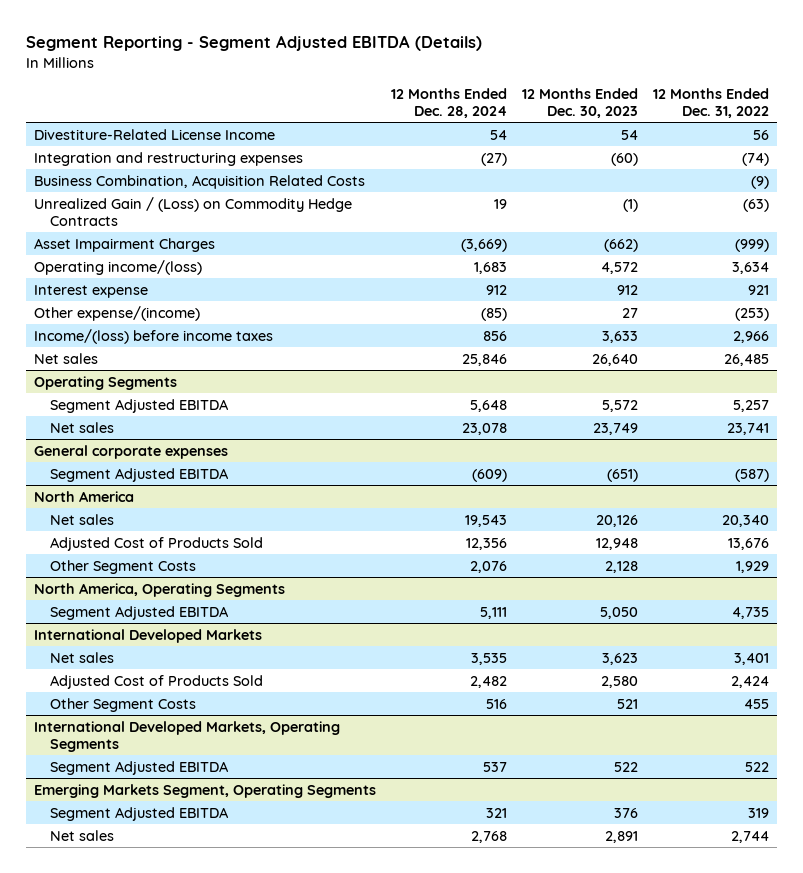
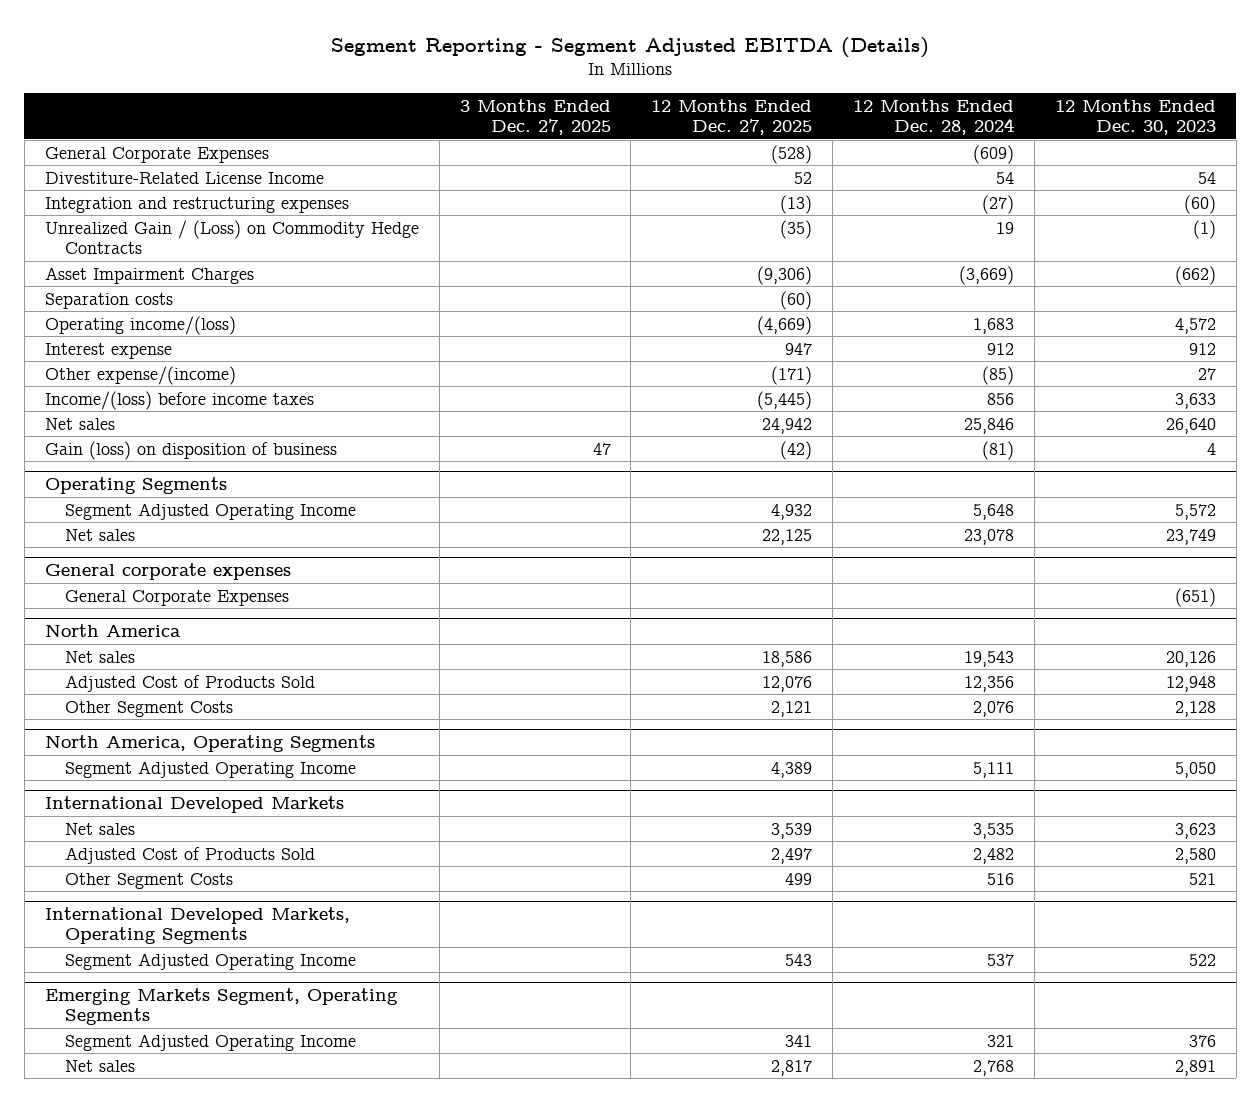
- | 12 Months Ended Dec. 28, 2024 | 12 Months Ended Dec. 30, 2023 | 12 Months Ended Dec. 31, 2022
+ | 3 Months Ended Dec. 27, 2025 | 12 Months Ended Dec. 27, 2025 | 12 Months Ended Dec. 28, 2024 | 12 Months Ended Dec. 30, 2023
+ General Corporate Expenses | | (528) | (609) |
- Business Combination, Acquisition Related Costs | | | (9)
+ Separation costs | | (60) | |
+ Gain (loss) on disposition of business | 47 | (42) | (81) | 4
@ Operating Segments
- Segment Adjusted EBITDA | 5,648 | 5,572 | 5,257
+ Segment Adjusted Operating Income | | 4,932 | 5,648 | 5,572
@ General corporate expenses
- Segment Adjusted EBITDA | (609) | (651) | (587)
+ General Corporate Expenses | | | | (651)
@ North America, Operating Segments
- Segment Adjusted EBITDA | 5,111 | 5,050 | 4,735
+ Segment Adjusted Operating Income | | 4,389 | 5,111 | 5,050
@ International Developed Markets, Operating Segments
- Segment Adjusted EBITDA | 537 | 522 | 522
+ Segment Adjusted Operating Income | | 543 | 537 | 522
@ Emerging Markets Segment, Operating Segments
- Segment Adjusted EBITDA | 321 | 376 | 319
+ Segment Adjusted Operating Income | | 341 | 321 | 376

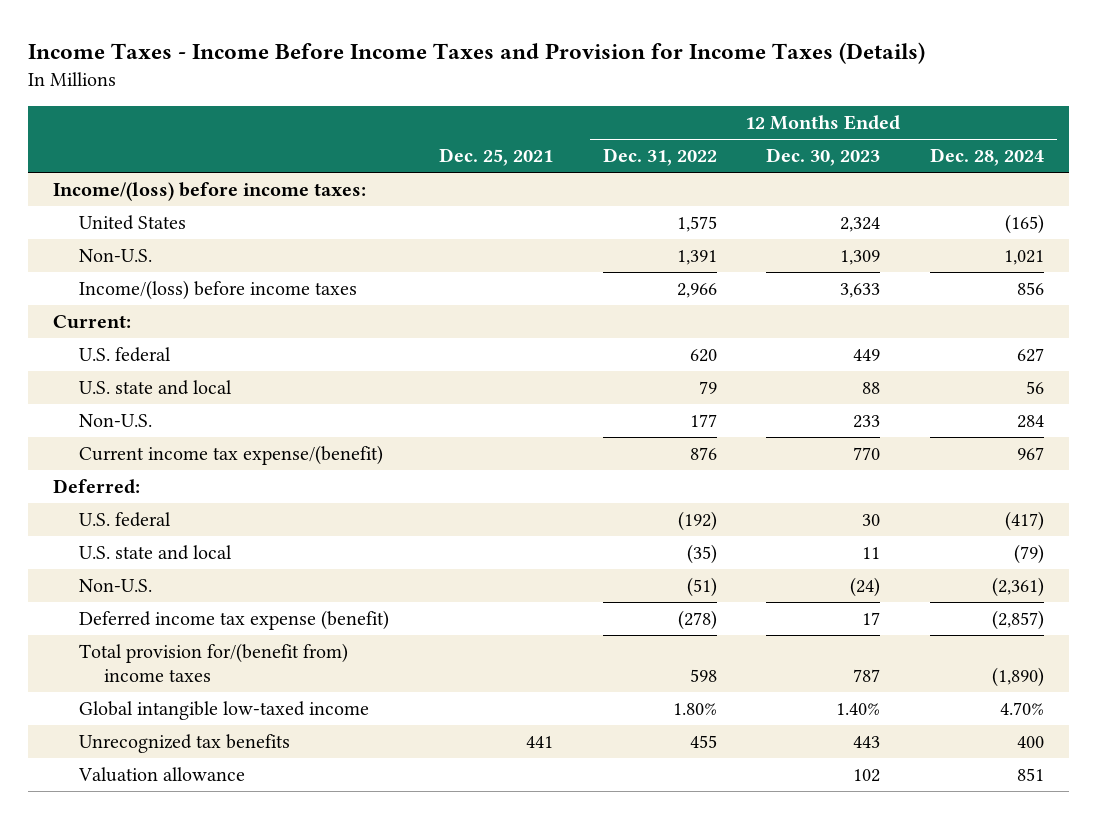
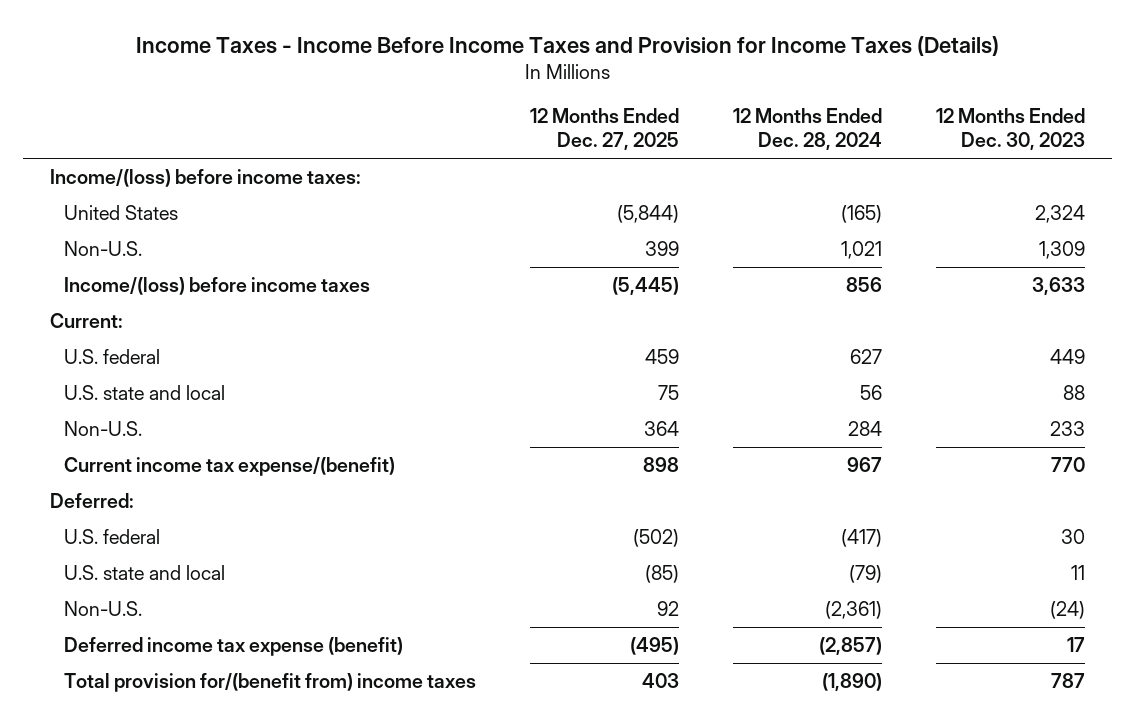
- | Dec. 25, 2021 | 12 Months Ended Dec. 31, 2022 | 12 Months Ended Dec. 30, 2023 | 12 Months Ended Dec. 28, 2024
+ | 12 Months Ended Dec. 27, 2025 | 12 Months Ended Dec. 28, 2024 | 12 Months Ended Dec. 30, 2023
- Global intangible low-taxed income | | 1.80% | 1.40% | 4.70%
- Unrecognized tax benefits | 441 | 455 | 443 | 400
- Valuation allowance | | | 102 | 851

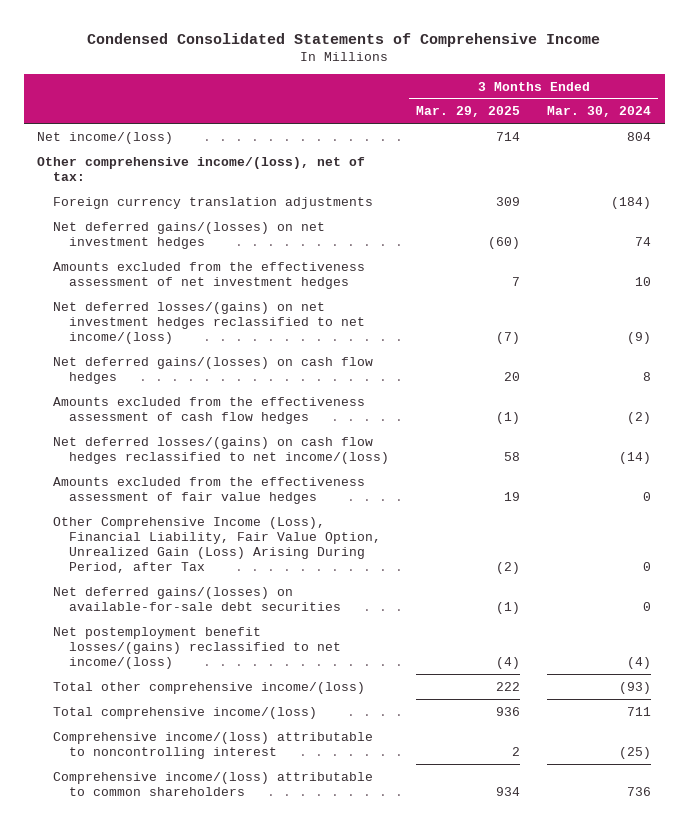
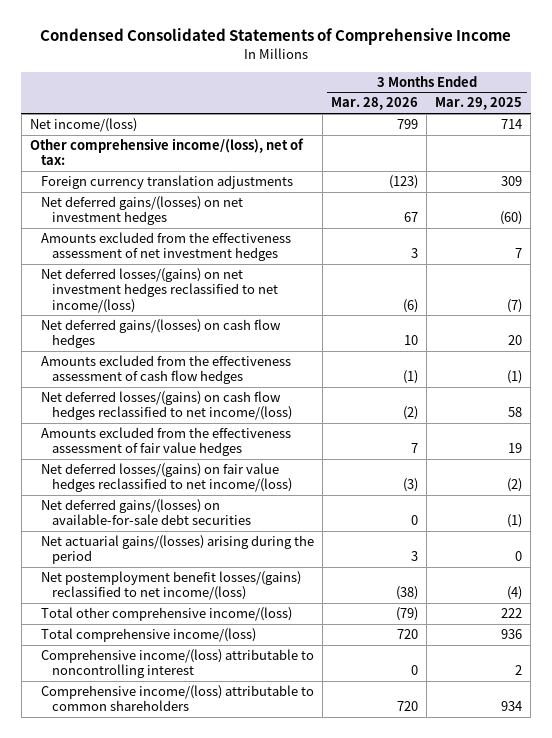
- | 3 Months Ended Mar. 29, 2025 | 3 Months Ended Mar. 30, 2024
+ | 3 Months Ended Mar. 28, 2026 | 3 Months Ended Mar. 29, 2025
- Other Comprehensive Income (Loss), Financial Liability, Fair Value Option, Unrealized Gain (Loss) Arising During Period, after Tax | (2) | 0
+ Net deferred losses/(gains) on fair value hedges reclassified to net income/(loss) | (3) | (2)
+ Net actuarial gains/(losses) arising during the period | 3 | 0

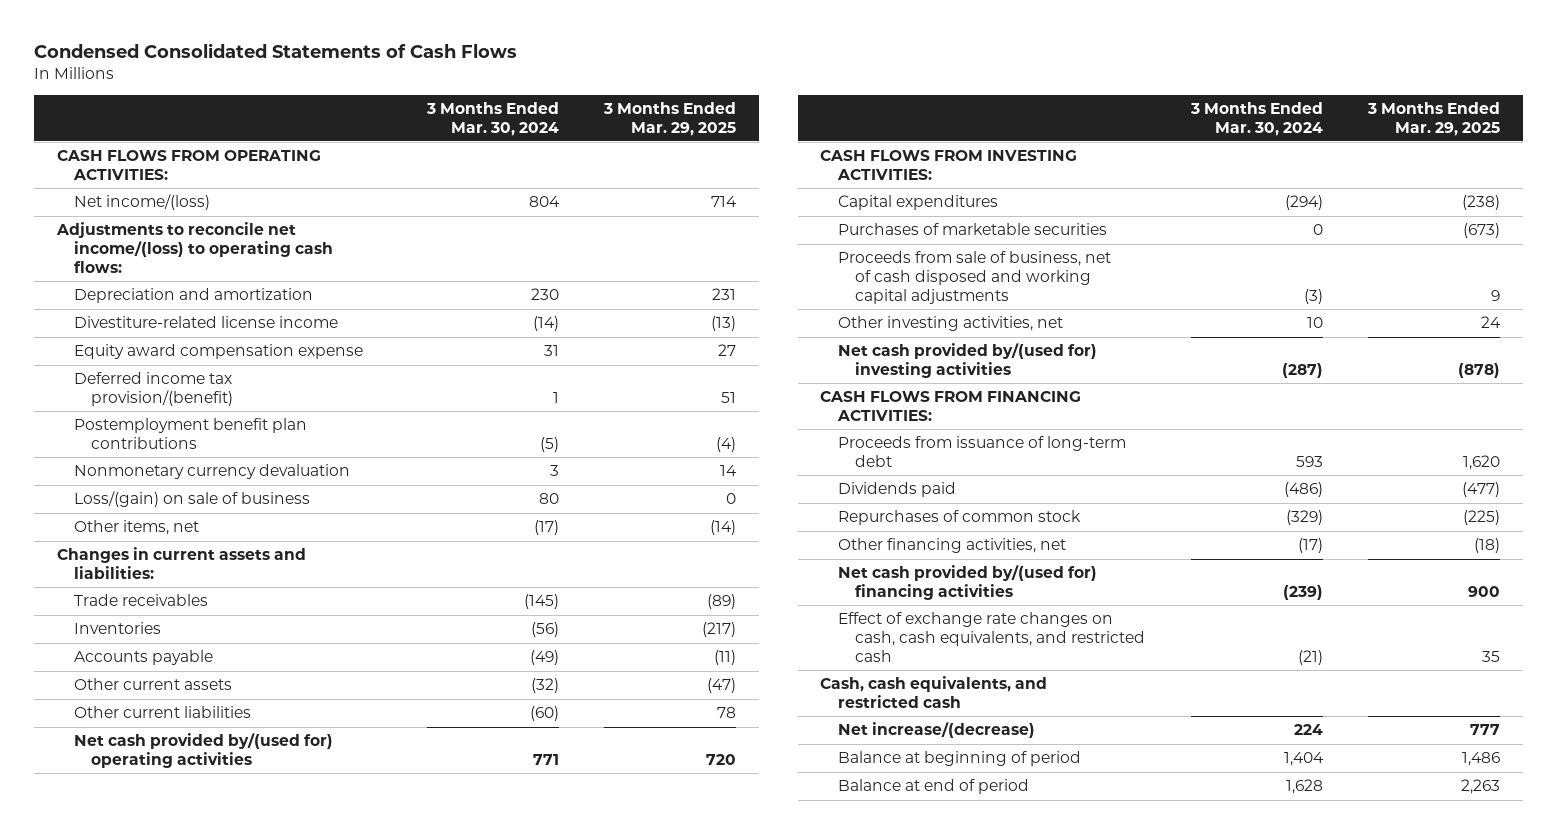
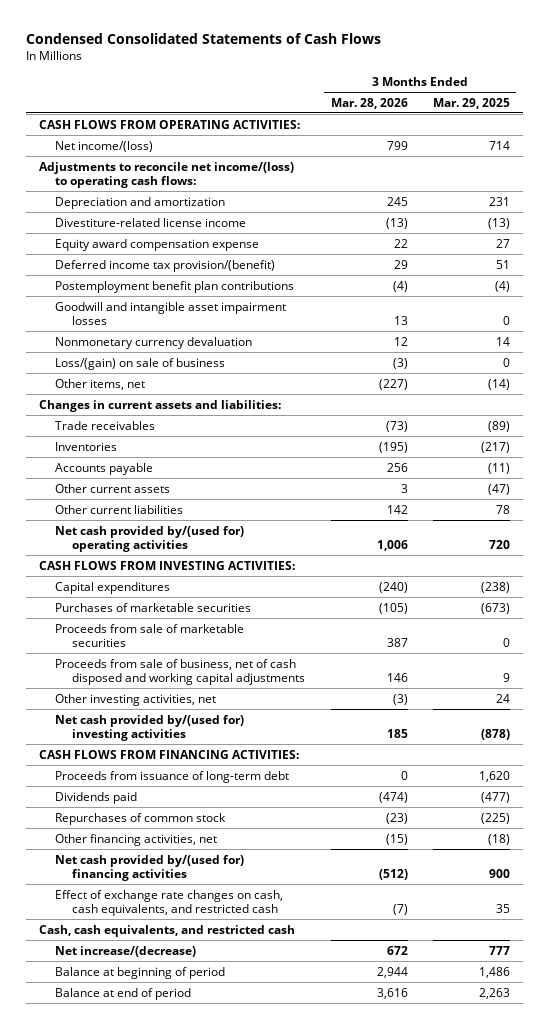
- | 3 Months Ended Mar. 30, 2024 | 3 Months Ended Mar. 29, 2025
+ | 3 Months Ended Mar. 28, 2026 | 3 Months Ended Mar. 29, 2025
+ Goodwill and intangible asset impairment losses | 13 | 0
+ Proceeds from sale of marketable securities | 387 | 0

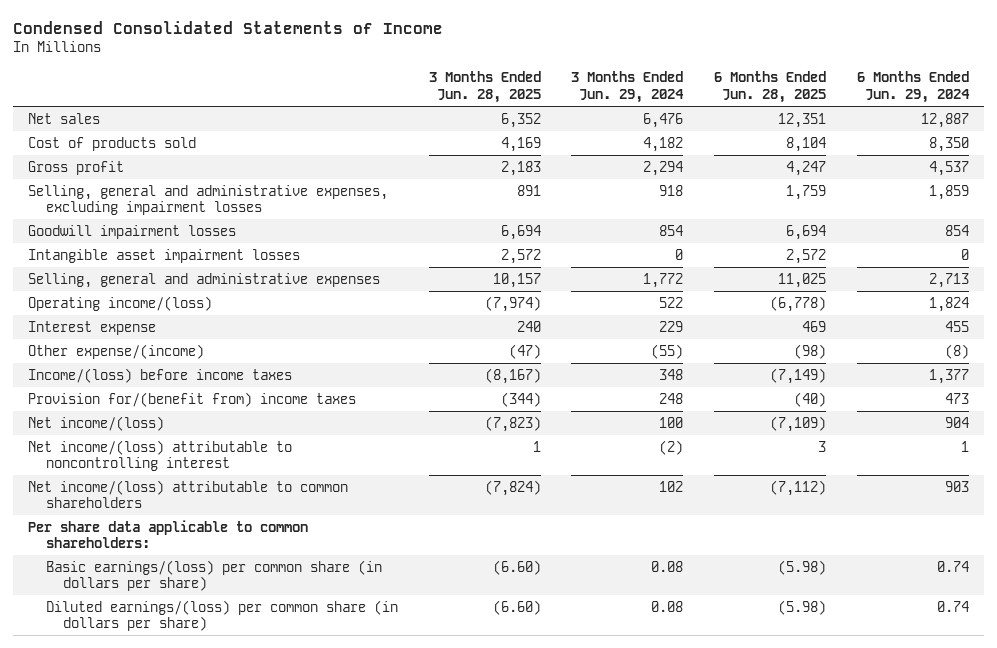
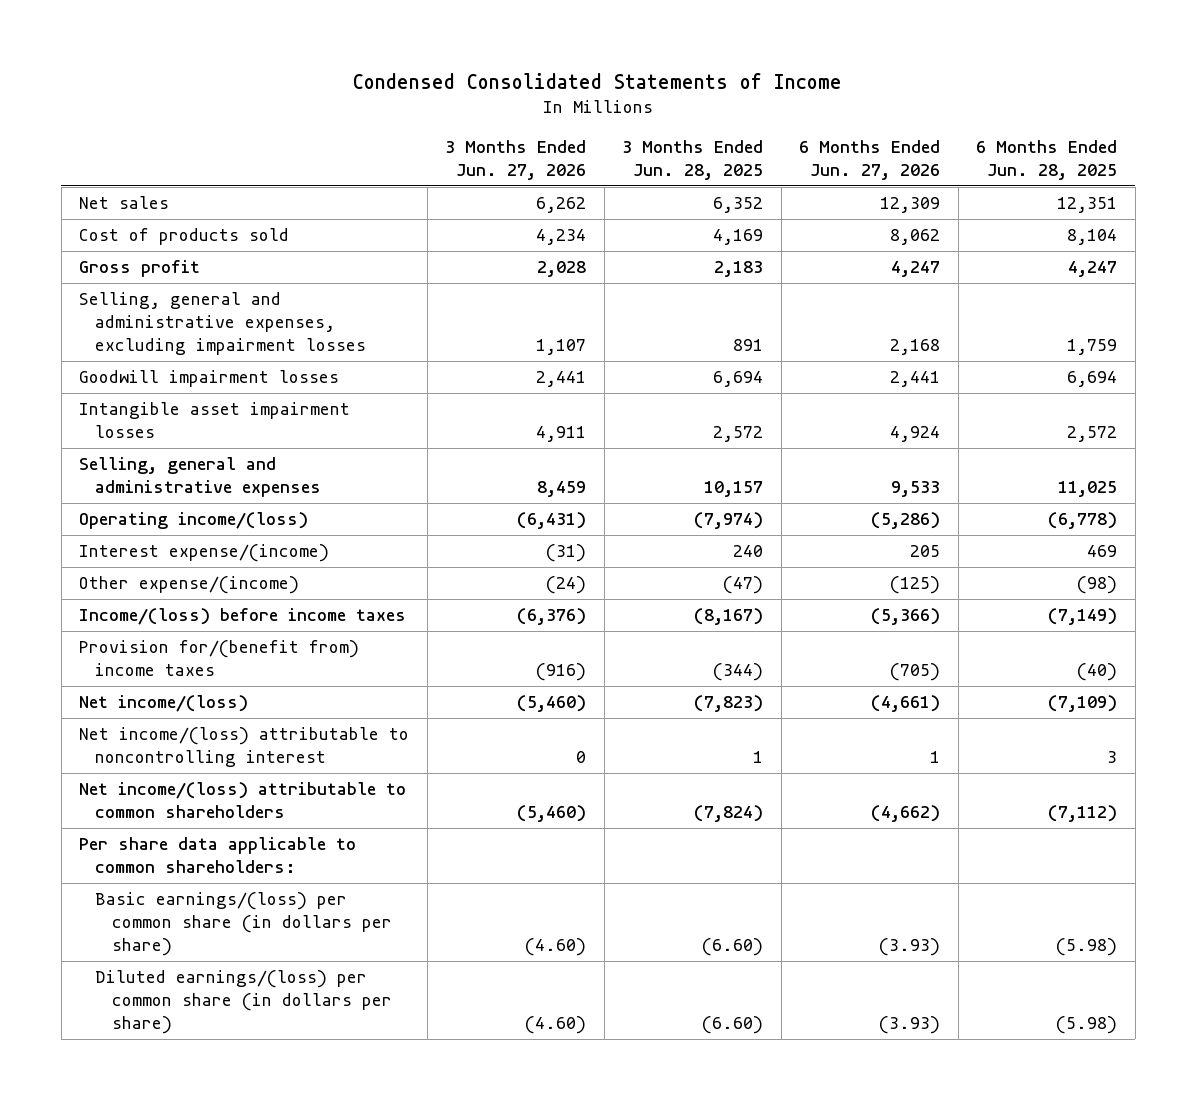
- | 3 Months Ended Jun. 28, 2025 | 3 Months Ended Jun. 29, 2024 | 6 Months Ended Jun. 28, 2025 | 6 Months Ended Jun. 29, 2024
+ | 3 Months Ended Jun. 27, 2026 | 3 Months Ended Jun. 28, 2025 | 6 Months Ended Jun. 27, 2026 | 6 Months Ended Jun. 28, 2025
- Interest expense | 240 | 229 | 469 | 455
+ Interest expense/(income) | (31) | 240 | 205 | 469

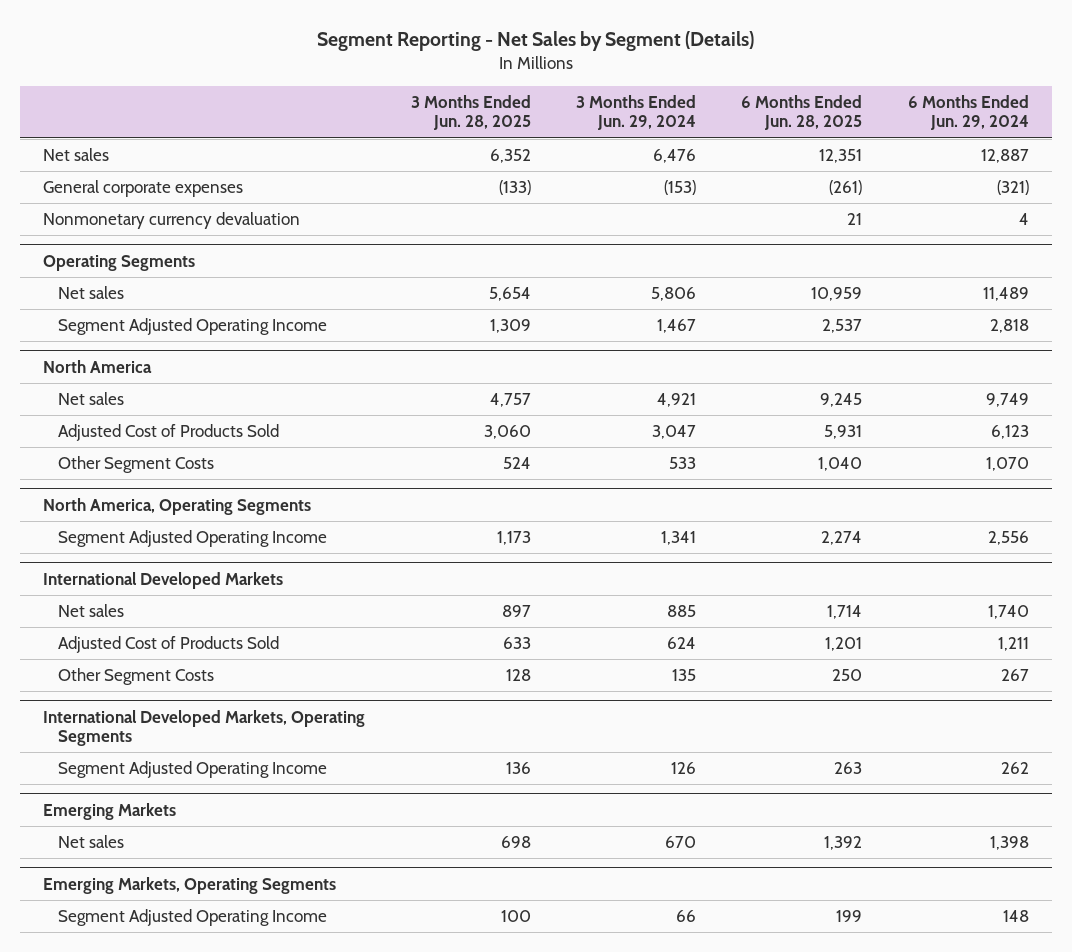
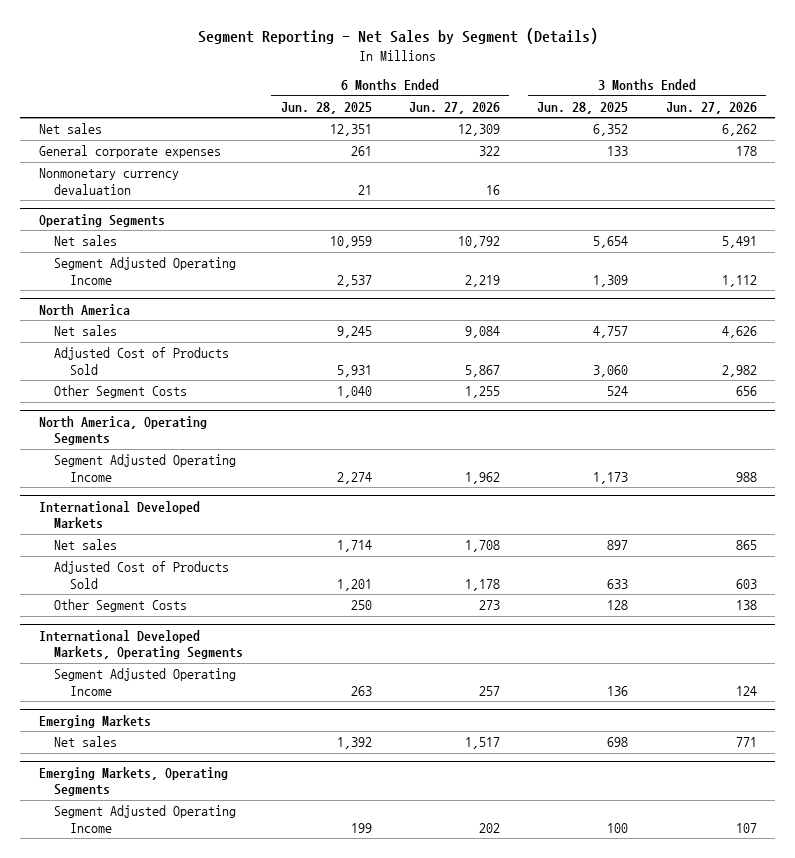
- | 3 Months Ended Jun. 28, 2025 | 3 Months Ended Jun. 29, 2024 | 6 Months Ended Jun. 28, 2025 | 6 Months Ended Jun. 29, 2024
+ | 6 Months Ended Jun. 28, 2025 | 6 Months Ended Jun. 27, 2026 | 3 Months Ended Jun. 28, 2025 | 3 Months Ended Jun. 27, 2026
- General corporate expenses | (133) | (153) | (261) | (321)
+ General corporate expenses | 261 | 322 | 133 | 178

